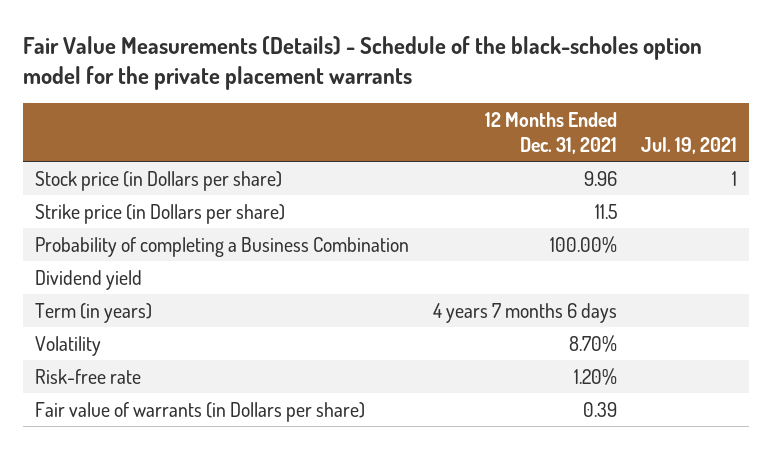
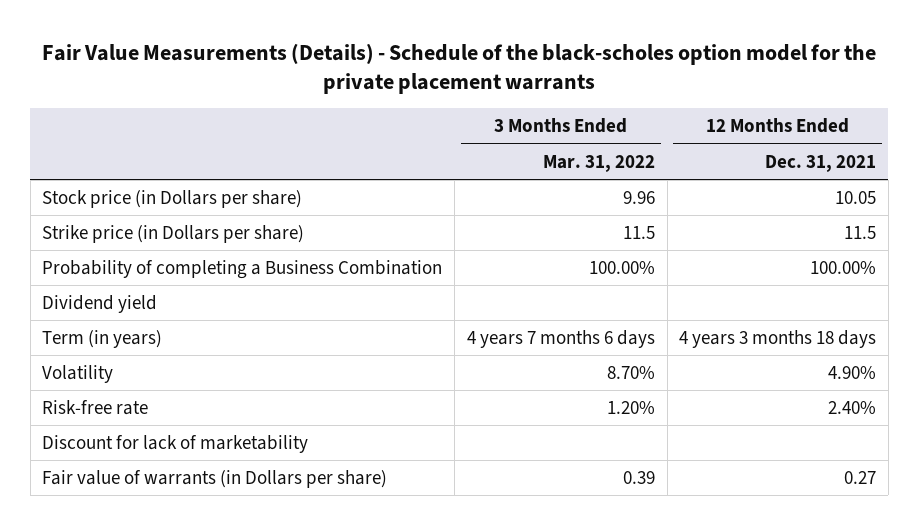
- | 12 Months Ended Dec. 31, 2021 | Jul. 19, 2021
+ | 3 Months Ended Mar. 31, 2022 | 12 Months Ended Dec. 31, 2021
- Stock price (in Dollars per share) | 9.96 | 1
+ Stock price (in Dollars per share) | 9.96 | 10.05
- Term (in years) | 4 years 7 months 6 days |
- Volatility | 8.70% |
- Risk-free rate | 1.20% |
- Fair value of warrants (in Dollars per share) | 0.39 |
+ Term (in years) | 4 years 7 months 6 days | 4 years 3 months 18 days
+ Volatility | 8.70% | 4.90%
+ Risk-free rate | 1.20% | 2.40%
+ Discount for lack of marketability
+ Fair value of warrants (in Dollars per share) | 0.39 | 0.27

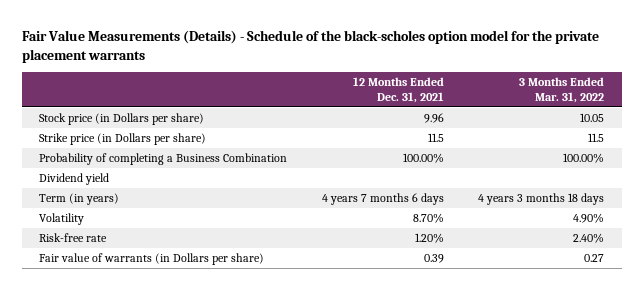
- | 3 Months Ended Mar. 31, 2022 | 12 Months Ended Dec. 31, 2021
+ | 12 Months Ended Dec. 31, 2021 | 3 Months Ended Mar. 31, 2022
- Stock price (in Dollars per share) | 9.96 | 10.05
+ Stock price (in Dollars per share) | 9.96 | 10.05
- Term (in years) | 4 years 7 months 6 days | 4 years 3 months 18 days
- Volatility | 8.70% | 4.90%
- Risk-free rate | 1.20% | 2.40%
- Discount for lack of marketability
- Fair value of warrants (in Dollars per share) | 0.39 | 0.27
+ Term (in years) | 4 years 7 months 6 days | 4 years 3 months 18 days
+ Volatility | 8.70% | 4.90%
+ Risk-free rate | 1.20% | 2.40%
+ Fair value of warrants (in Dollars per share) | 0.39 | 0.27

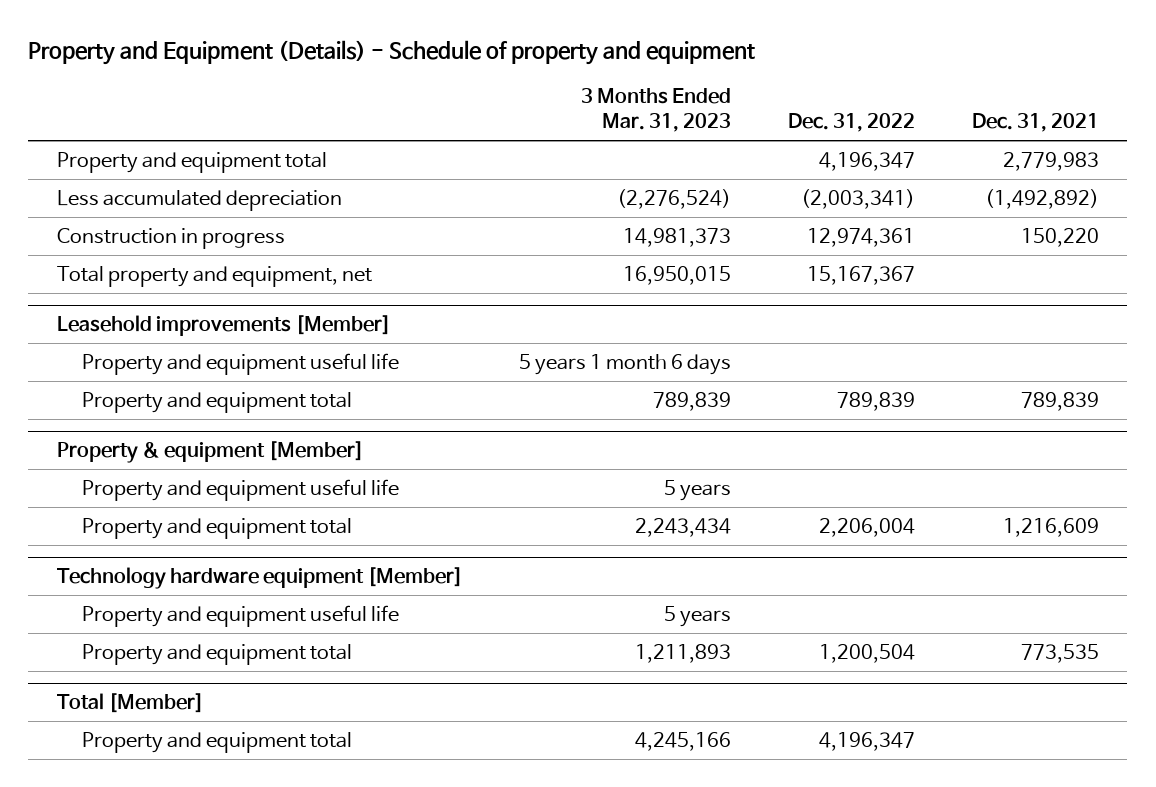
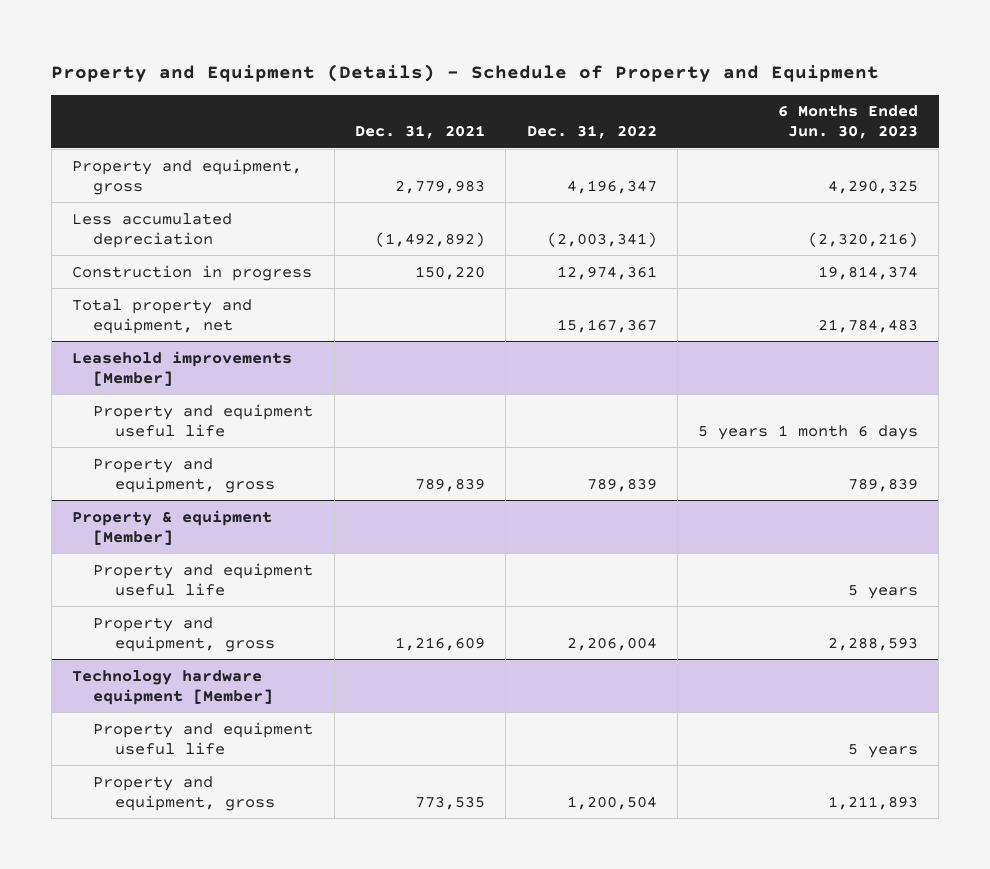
- Property and Equipment (Details) - Schedule of property and equipment
+ Property and Equipment (Details) - Schedule of Property and Equipment
- | 3 Months Ended Mar. 31, 2023 | Dec. 31, 2022 | Dec. 31, 2021
+ | Dec. 31, 2021 | Dec. 31, 2022 | 6 Months Ended Jun. 30, 2023
- Property and equipment total | | 4,196,347 | 2,779,983
+ Property and equipment, gross | 2,779,983 | 4,196,347 | 4,290,325
@ Leasehold improvements [Member]
- Property and equipment total | 789,839 | 789,839 | 789,839
+ Property and equipment, gross | 789,839 | 789,839 | 789,839
@ Property & equipment [Member]
- Property and equipment total | 2,243,434 | 2,206,004 | 1,216,609
+ Property and equipment, gross | 1,216,609 | 2,206,004 | 2,288,593
@ Technology hardware equipment [Member]
- Property and equipment total | 1,211,893 | 1,200,504 | 773,535
- Total [Member]
- Property and equipment total | 4,245,166 | 4,196,347 |
@ Technology hardware equipment [Member]
+ Property and equipment, gross | 773,535 | 1,200,504 | 1,211,893

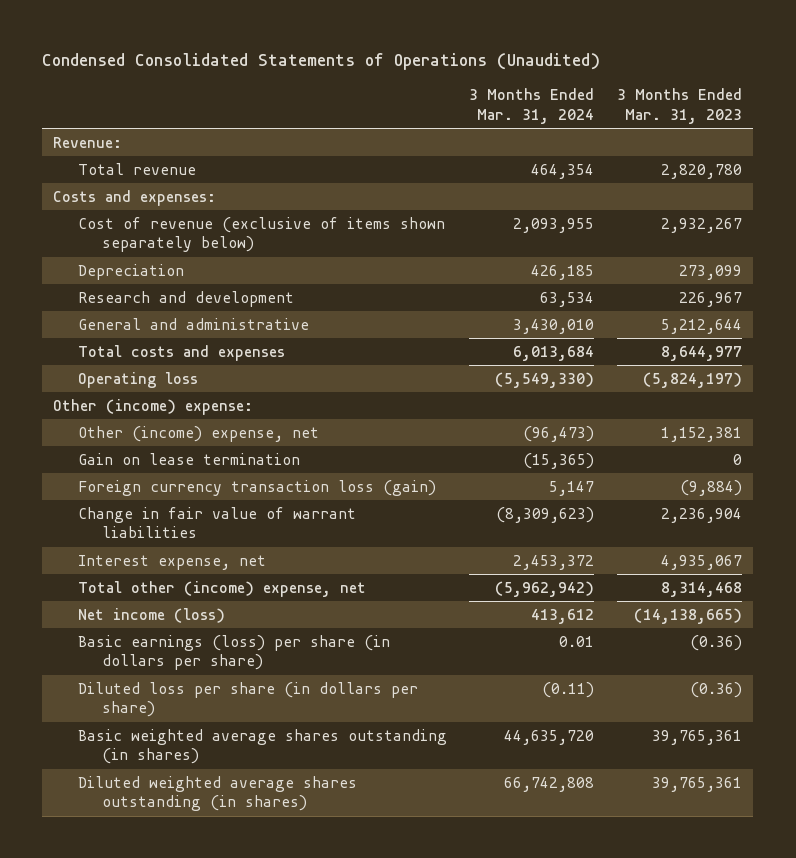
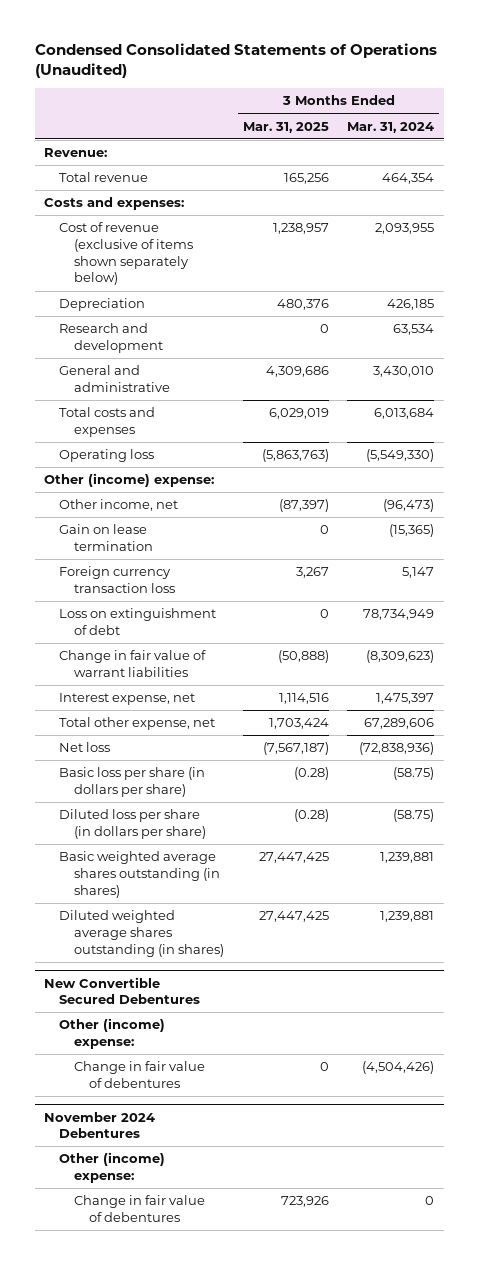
- | 3 Months Ended Mar. 31, 2024 | 3 Months Ended Mar. 31, 2023
+ | 3 Months Ended Mar. 31, 2025 | 3 Months Ended Mar. 31, 2024
- Other (income) expense, net | (96,473) | 1,152,381
+ Other income, net | (87,397) | (96,473)
- Foreign currency transaction loss (gain) | 5,147 | (9,884)
+ Foreign currency transaction loss | 3,267 | 5,147
+ Loss on extinguishment of debt | 0 | 78,734,949
- Interest expense, net | 2,453,372 | 4,935,067
- Total other (income) expense, net | (5,962,942) | 8,314,468
- Net income (loss) | 413,612 | (14,138,665)
- Basic earnings (loss) per share (in dollars per share) | 0.01 | (0.36)
- Diluted loss per share (in dollars per share) | (0.11) | (0.36)
- Basic weighted average shares outstanding (in shares) | 44,635,720 | 39,765,361
- Diluted weighted average shares outstanding (in shares) | 66,742,808 | 39,765,361
+ Interest expense, net | 1,114,516 | 1,475,397
+ Total other expense, net | 1,703,424 | 67,289,606
+ Net loss | (7,567,187) | (72,838,936)
+ Basic loss per share (in dollars per share) | (0.28) | (58.75)
+ Diluted loss per share (in dollars per share) | (0.28) | (58.75)
+ Basic weighted average shares outstanding (in shares) | 27,447,425 | 1,239,881
+ Diluted weighted average shares outstanding (in shares) | 27,447,425 | 1,239,881
+ New Convertible Secured Debentures
+ Other (income) expense:
+ Change in fair value of debentures | 0 | (4,504,426)
+ November 2024 Debentures
+ Other (income) expense:
+ Change in fair value of debentures | 723,926 | 0

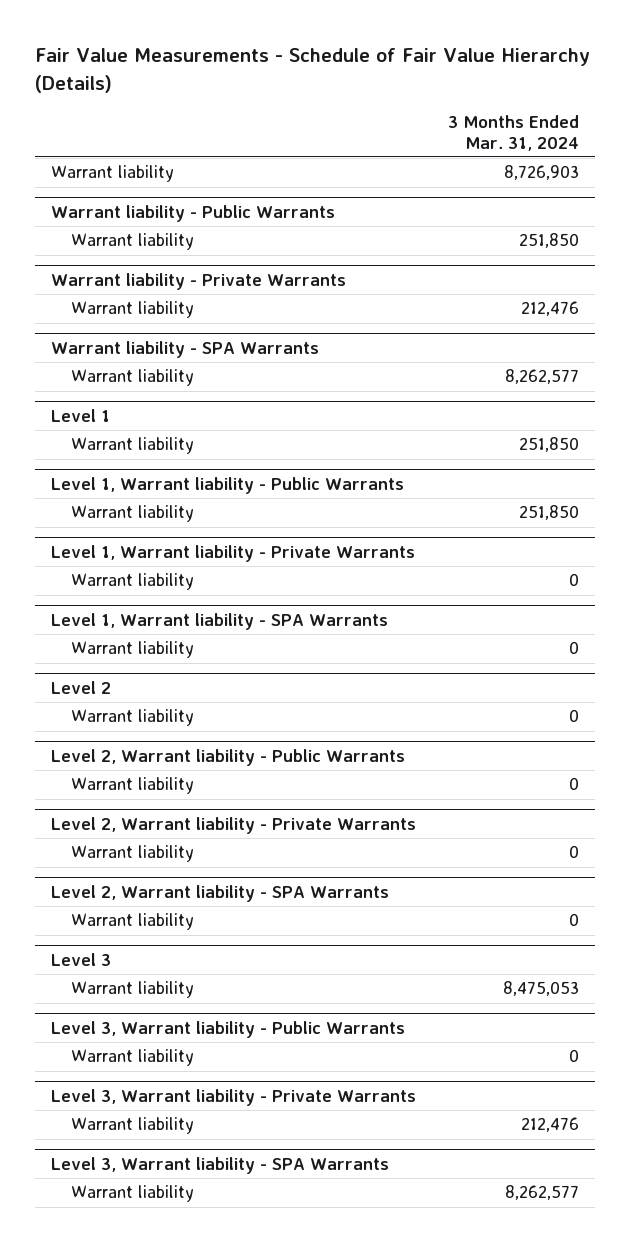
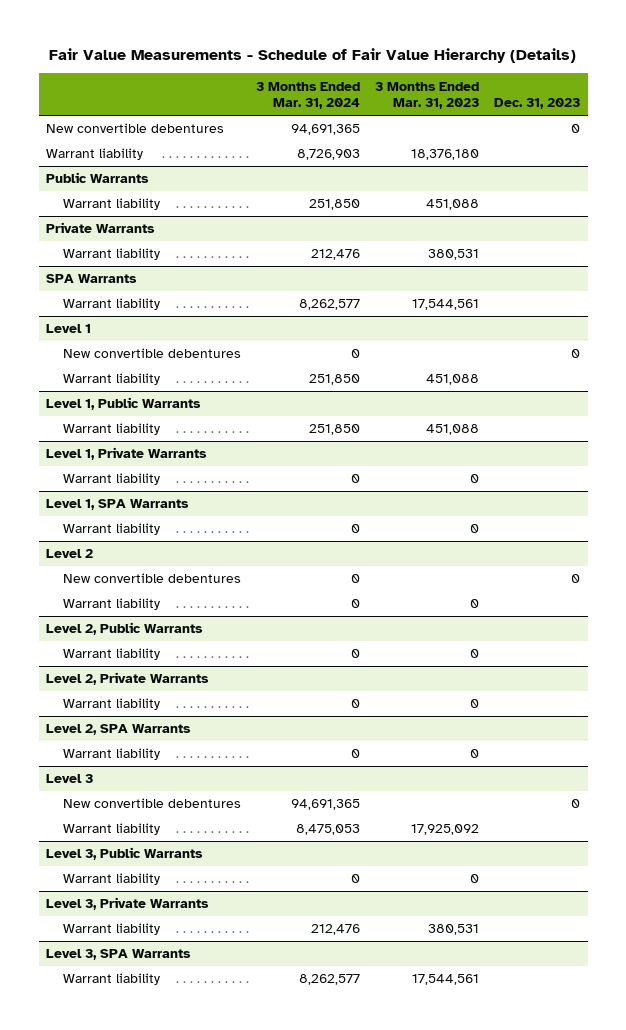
- | 3 Months Ended Mar. 31, 2024
+ | 3 Months Ended Mar. 31, 2024 | 3 Months Ended Mar. 31, 2023 | Dec. 31, 2023
+ New convertible debentures | 94,691,365 | | 0
- Warrant liability - Public Warrants
+ Public Warrants
- Warrant liability - Private Warrants
+ Private Warrants
- Warrant liability - SPA Warrants
+ SPA Warrants
@ Level 1
+ New convertible debentures | 0 | | 0
- Level 1, Warrant liability - Public Warrants
+ Level 1, Public Warrants
- Level 1, Warrant liability - Private Warrants
+ Level 1, Private Warrants
- Level 1, Warrant liability - SPA Warrants
+ Level 1, SPA Warrants
@ Level 2
+ New convertible debentures | 0 | | 0
- Level 2, Warrant liability - Public Warrants
+ Level 2, Public Warrants
- Level 2, Warrant liability - Private Warrants
+ Level 2, Private Warrants
- Level 2, Warrant liability - SPA Warrants
+ Level 2, SPA Warrants
@ Level 3
+ New convertible debentures | 94,691,365 | | 0
- Level 3, Warrant liability - Public Warrants
+ Level 3, Public Warrants
- Level 3, Warrant liability - Private Warrants
+ Level 3, Private Warrants
- Level 3, Warrant liability - SPA Warrants
+ Level 3, SPA Warrants

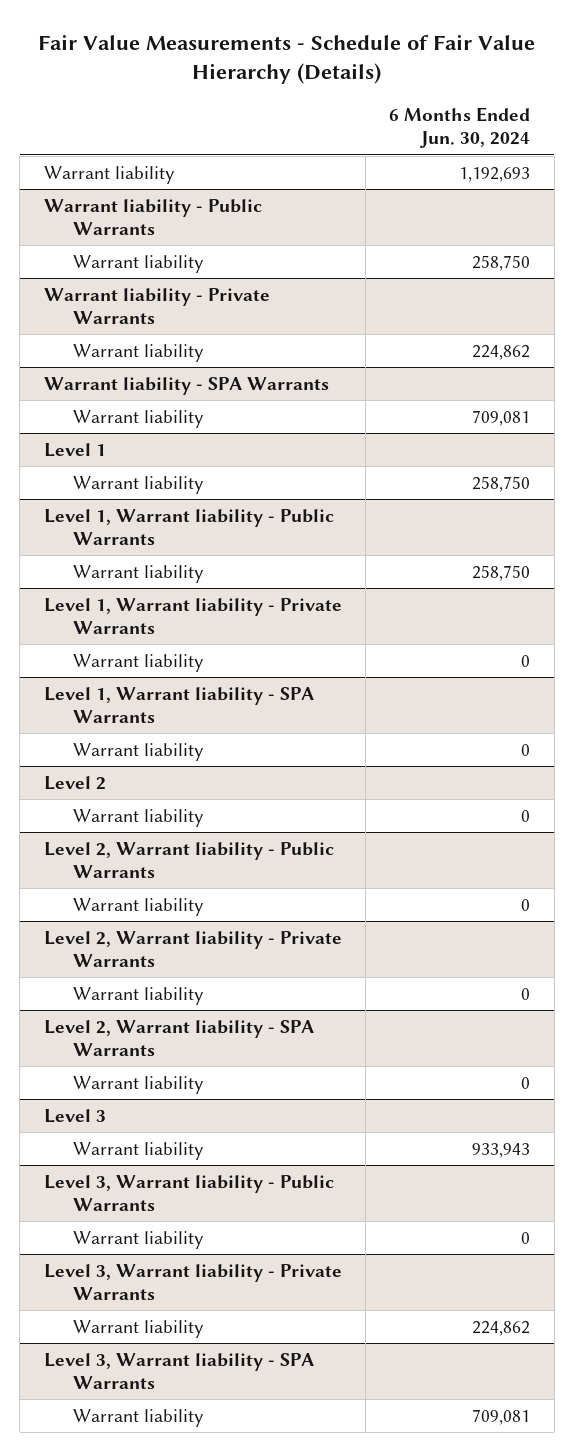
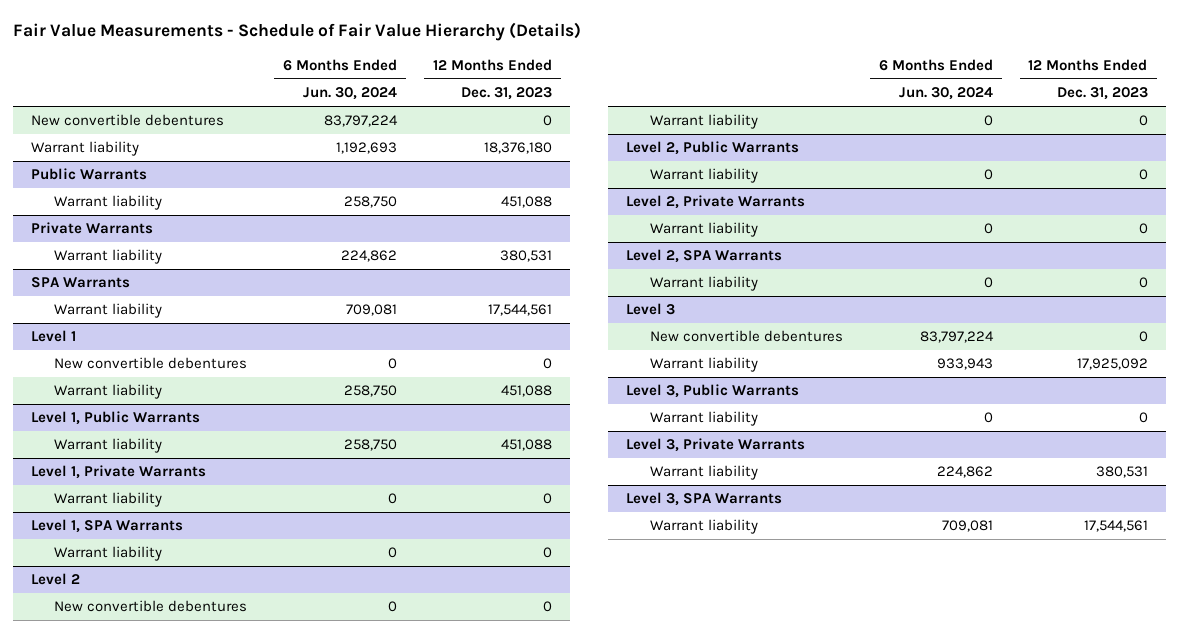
- | 6 Months Ended Jun. 30, 2024
+ | 6 Months Ended Jun. 30, 2024 | 12 Months Ended Dec. 31, 2023
+ New convertible debentures | 83,797,224 | 0
- Warrant liability - Public Warrants
+ Public Warrants
- Warrant liability - Private Warrants
+ Private Warrants
- Warrant liability - SPA Warrants
+ SPA Warrants
@ Level 1
+ New convertible debentures | 0 | 0
- Level 1, Warrant liability - Public Warrants
+ Level 1, Public Warrants
- Level 1, Warrant liability - Private Warrants
+ Level 1, Private Warrants
- Level 1, Warrant liability - SPA Warrants
+ Level 1, SPA Warrants
@ Level 2
+ New convertible debentures | 0 | 0
- Level 2, Warrant liability - Public Warrants
+ Level 2, Public Warrants
- Level 2, Warrant liability - Private Warrants
+ Level 2, Private Warrants
- Level 2, Warrant liability - SPA Warrants
+ Level 2, SPA Warrants
@ Level 3
+ New convertible debentures | 83,797,224 | 0
- Level 3, Warrant liability - Public Warrants
+ Level 3, Public Warrants
- Level 3, Warrant liability - Private Warrants
+ Level 3, Private Warrants
- Level 3, Warrant liability - SPA Warrants
+ Level 3, SPA Warrants

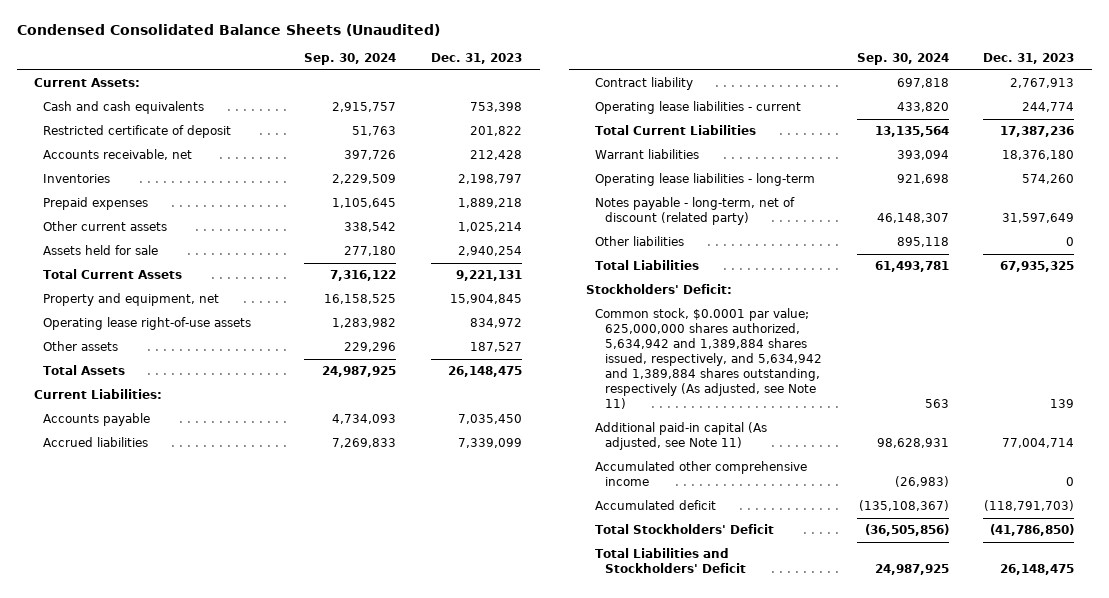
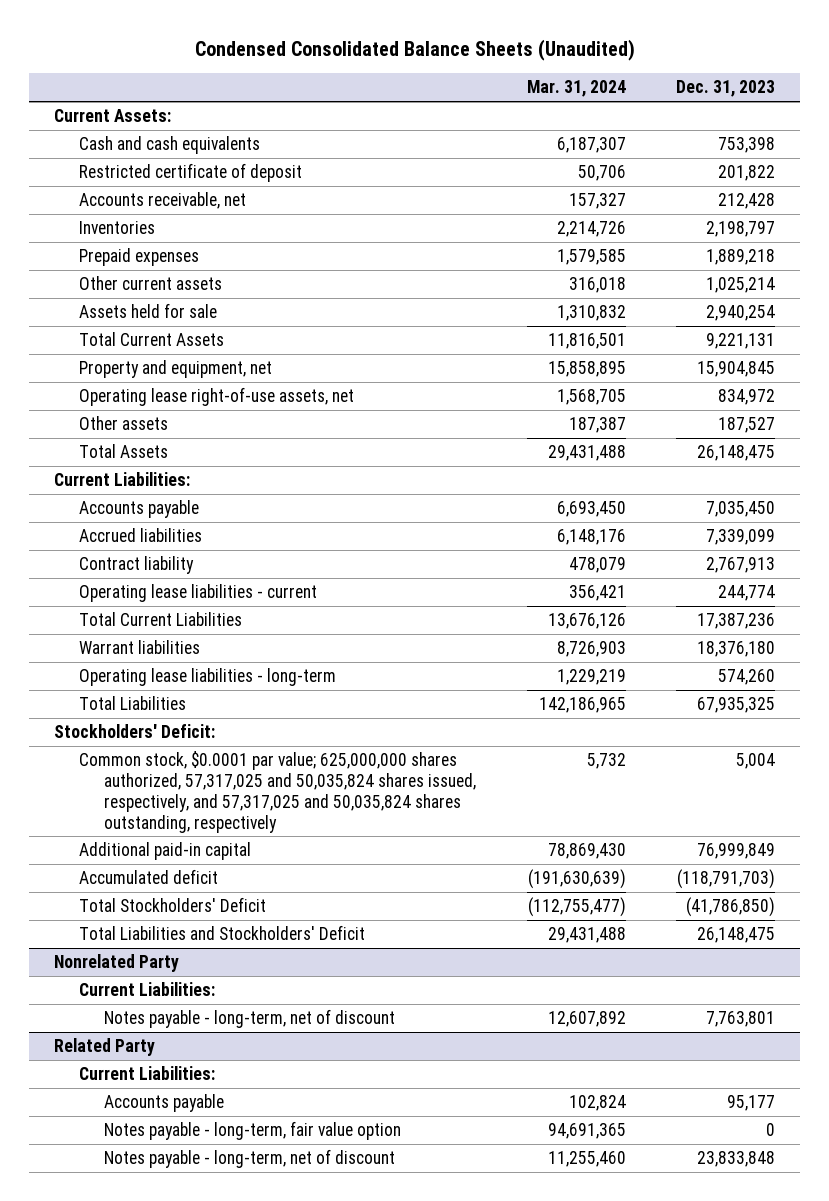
- | Sep. 30, 2024 | Dec. 31, 2023
+ | Mar. 31, 2024 | Dec. 31, 2023
- Operating lease right-of-use assets | 1,283,982 | 834,972
+ Operating lease right-of-use assets, net | 1,568,705 | 834,972
- Notes payable - long-term, net of discount (related party) | 46,148,307 | 31,597,649
- Other liabilities | 895,118 | 0
- Common stock, $0.0001 par value; 625,000,000 shares authorized, 5,634,942 and 1,389,884 shares issued, respectively, and 5,634,942 and 1,389,884 shares outstanding, respectively (As adjusted, see Note 11) | 563 | 139
- Additional paid-in capital (As adjusted, see Note 11) | 98,628,931 | 77,004,714
- Accumulated other comprehensive income | (26,983) | 0
+ Common stock, $0.0001 par value; 625,000,000 shares authorized, 57,317,025 and 50,035,824 shares issued, respectively, and 57,317,025 and 50,035,824 shares outstanding, respectively | 5,732 | 5,004
+ Additional paid-in capital | 78,869,430 | 76,999,849
+ Nonrelated Party
+ Current Liabilities:
+ Notes payable - long-term, net of discount | 12,607,892 | 7,763,801
+ Related Party
+ Current Liabilities:
+ Accounts payable | 102,824 | 95,177
+ Notes payable - long-term, fair value option | 94,691,365 | 0
+ Notes payable - long-term, net of discount | 11,255,460 | 23,833,848

